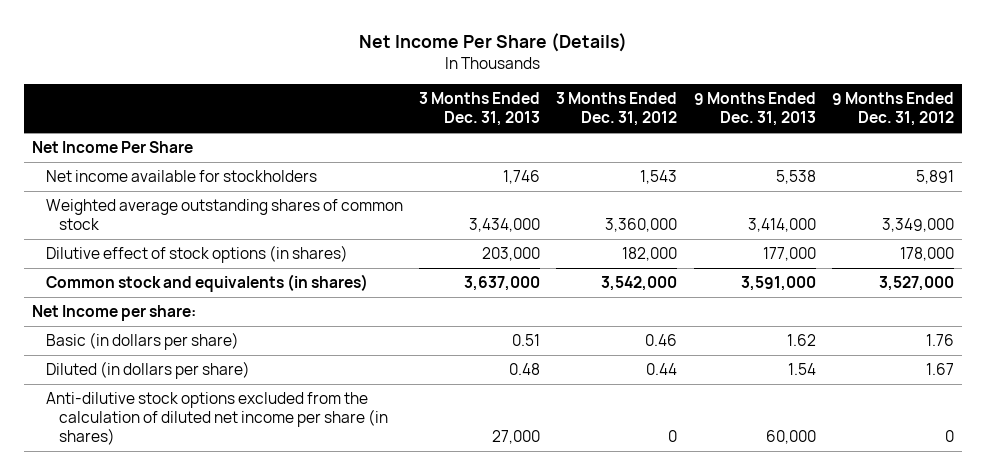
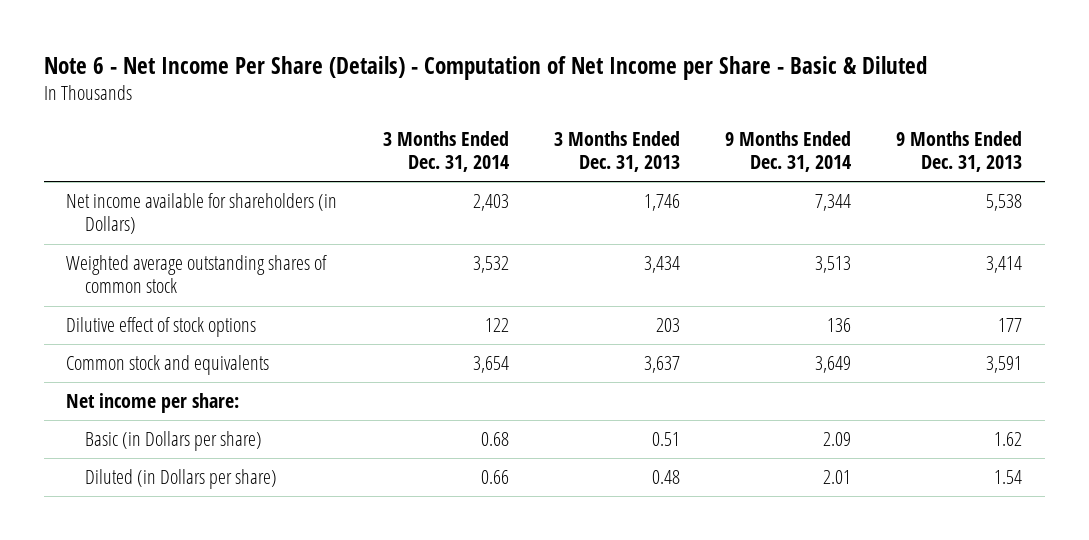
- Net Income Per Share (Details)
+ Note 6 - Net Income Per Share (Details) - Computation of Net Income per Share - Basic & Diluted
- | 3 Months Ended Dec. 31, 2013 | 3 Months Ended Dec. 31, 2012 | 9 Months Ended Dec. 31, 2013 | 9 Months Ended Dec. 31, 2012
+ | 3 Months Ended Dec. 31, 2014 | 3 Months Ended Dec. 31, 2013 | 9 Months Ended Dec. 31, 2014 | 9 Months Ended Dec. 31, 2013
- Net Income Per Share
- Net income available for stockholders | 1,746 | 1,543 | 5,538 | 5,891
- Weighted average outstanding shares of common stock | 3,434,000 | 3,360,000 | 3,414,000 | 3,349,000
- Dilutive effect of stock options (in shares) | 203,000 | 182,000 | 177,000 | 178,000
- Common stock and equivalents (in shares) | 3,637,000 | 3,542,000 | 3,591,000 | 3,527,000
- Net Income per share:
- Basic (in dollars per share) | 0.51 | 0.46 | 1.62 | 1.76
- Diluted (in dollars per share) | 0.48 | 0.44 | 1.54 | 1.67
- Anti-dilutive stock options excluded from the calculation of diluted net income per share (in shares) | 27,000 | 0 | 60,000 | 0
+ Net income available for shareholders (in Dollars) | 2,403 | 1,746 | 7,344 | 5,538
+ Weighted average outstanding shares of common stock | 3,532 | 3,434 | 3,513 | 3,414
+ Dilutive effect of stock options | 122 | 203 | 136 | 177
+ Common stock and equivalents | 3,654 | 3,637 | 3,649 | 3,591
+ Net income per share:
+ Basic (in Dollars per share) | 0.68 | 0.51 | 2.09 | 1.62
+ Diluted (in Dollars per share) | 0.66 | 0.48 | 2.01 | 1.54

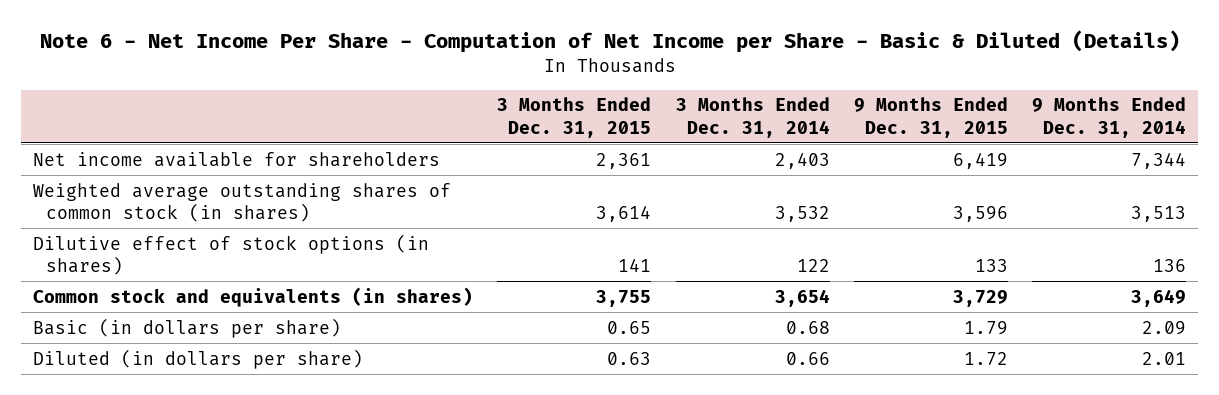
- Note 6 - Net Income Per Share (Details) - Computation of Net Income per Share - Basic & Diluted
+ Note 6 - Net Income Per Share - Computation of Net Income per Share - Basic & Diluted (Details)
- | 3 Months Ended Dec. 31, 2014 | 3 Months Ended Dec. 31, 2013 | 9 Months Ended Dec. 31, 2014 | 9 Months Ended Dec. 31, 2013
+ | 3 Months Ended Dec. 31, 2015 | 3 Months Ended Dec. 31, 2014 | 9 Months Ended Dec. 31, 2015 | 9 Months Ended Dec. 31, 2014
- Net income available for shareholders (in Dollars) | 2,403 | 1,746 | 7,344 | 5,538
- Weighted average outstanding shares of common stock | 3,532 | 3,434 | 3,513 | 3,414
- Dilutive effect of stock options | 122 | 203 | 136 | 177
- Common stock and equivalents | 3,654 | 3,637 | 3,649 | 3,591
- Net income per share:
- Basic (in Dollars per share) | 0.68 | 0.51 | 2.09 | 1.62
- Diluted (in Dollars per share) | 0.66 | 0.48 | 2.01 | 1.54
+ Net income available for shareholders | 2,361 | 2,403 | 6,419 | 7,344
+ Weighted average outstanding shares of common stock (in shares) | 3,614 | 3,532 | 3,596 | 3,513
+ Dilutive effect of stock options (in shares) | 141 | 122 | 133 | 136
+ Common stock and equivalents (in shares) | 3,755 | 3,654 | 3,729 | 3,649
+ Basic (in dollars per share) | 0.65 | 0.68 | 1.79 | 2.09
+ Diluted (in dollars per share) | 0.63 | 0.66 | 1.72 | 2.01

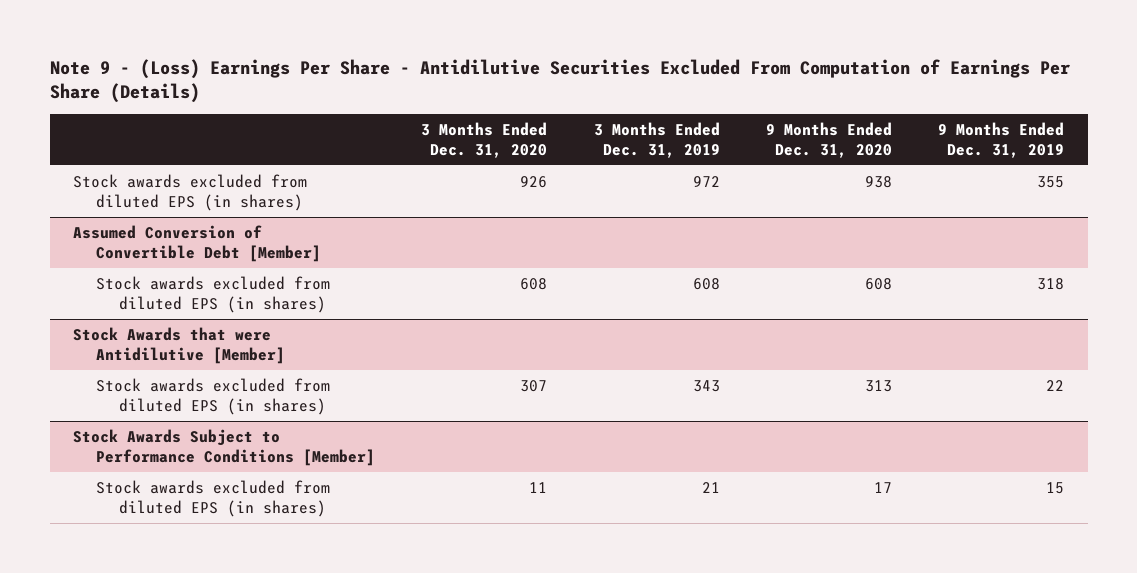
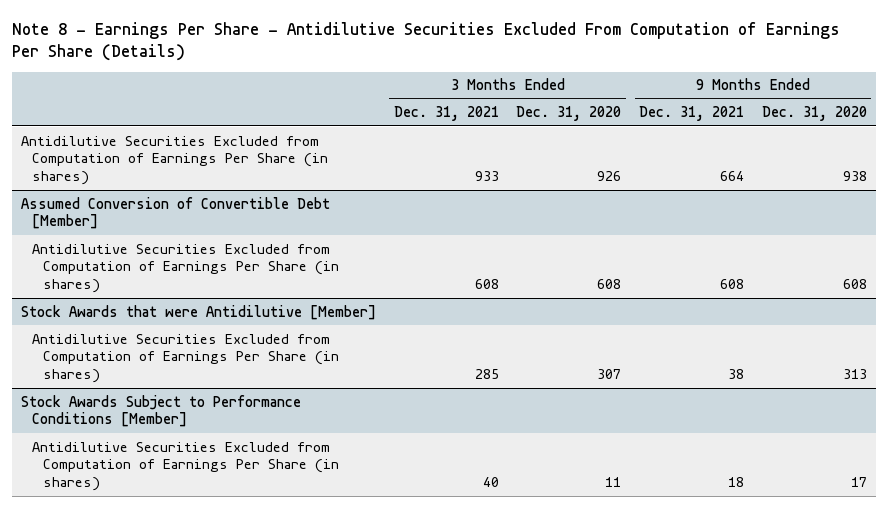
- Note 9 - (Loss) Earnings Per Share - Antidilutive Securities Excluded From Computation of Earnings Per Share (Details)
+ Note 8 - Earnings Per Share - Antidilutive Securities Excluded From Computation of Earnings Per Share (Details)
- | 3 Months Ended Dec. 31, 2020 | 3 Months Ended Dec. 31, 2019 | 9 Months Ended Dec. 31, 2020 | 9 Months Ended Dec. 31, 2019
+ | 3 Months Ended Dec. 31, 2021 | 3 Months Ended Dec. 31, 2020 | 9 Months Ended Dec. 31, 2021 | 9 Months Ended Dec. 31, 2020
- Stock awards excluded from diluted EPS (in shares) | 926 | 972 | 938 | 355
+ Antidilutive Securities Excluded from Computation of Earnings Per Share (in shares) | 933 | 926 | 664 | 938
@ Assumed Conversion of Convertible Debt [Member]
- Stock awards excluded from diluted EPS (in shares) | 608 | 608 | 608 | 318
+ Antidilutive Securities Excluded from Computation of Earnings Per Share (in shares) | 608 | 608 | 608 | 608
@ Stock Awards that were Antidilutive [Member]
- Stock awards excluded from diluted EPS (in shares) | 307 | 343 | 313 | 22
+ Antidilutive Securities Excluded from Computation of Earnings Per Share (in shares) | 285 | 307 | 38 | 313
@ Stock Awards Subject to Performance Conditions [Member]
- Stock awards excluded from diluted EPS (in shares) | 11 | 21 | 17 | 15
+ Antidilutive Securities Excluded from Computation of Earnings Per Share (in shares) | 40 | 11 | 18 | 17

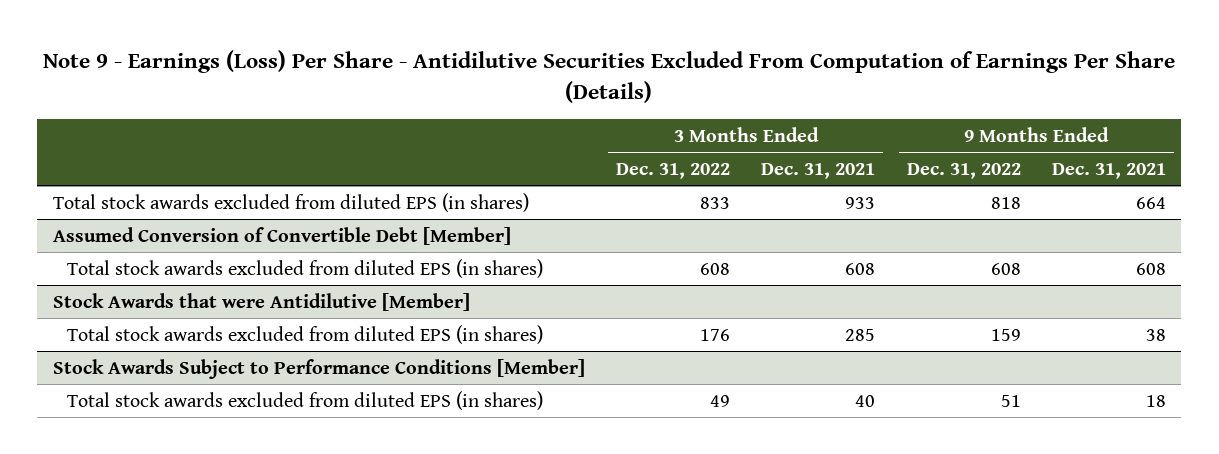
- Note 8 - Earnings Per Share - Antidilutive Securities Excluded From Computation of Earnings Per Share (Details)
+ Note 9 - Earnings (Loss) Per Share - Antidilutive Securities Excluded From Computation of Earnings Per Share (Details)
- | 3 Months Ended Dec. 31, 2021 | 3 Months Ended Dec. 31, 2020 | 9 Months Ended Dec. 31, 2021 | 9 Months Ended Dec. 31, 2020
+ | 3 Months Ended Dec. 31, 2022 | 3 Months Ended Dec. 31, 2021 | 9 Months Ended Dec. 31, 2022 | 9 Months Ended Dec. 31, 2021
- Antidilutive Securities Excluded from Computation of Earnings Per Share (in shares) | 933 | 926 | 664 | 938
+ Total stock awards excluded from diluted EPS (in shares) | 833 | 933 | 818 | 664
@ Assumed Conversion of Convertible Debt [Member]
- Antidilutive Securities Excluded from Computation of Earnings Per Share (in shares) | 608 | 608 | 608 | 608
+ Total stock awards excluded from diluted EPS (in shares) | 608 | 608 | 608 | 608
@ Stock Awards that were Antidilutive [Member]
- Antidilutive Securities Excluded from Computation of Earnings Per Share (in shares) | 285 | 307 | 38 | 313
+ Total stock awards excluded from diluted EPS (in shares) | 176 | 285 | 159 | 38
@ Stock Awards Subject to Performance Conditions [Member]
- Antidilutive Securities Excluded from Computation of Earnings Per Share (in shares) | 40 | 11 | 18 | 17
+ Total stock awards excluded from diluted EPS (in shares) | 49 | 40 | 51 | 18

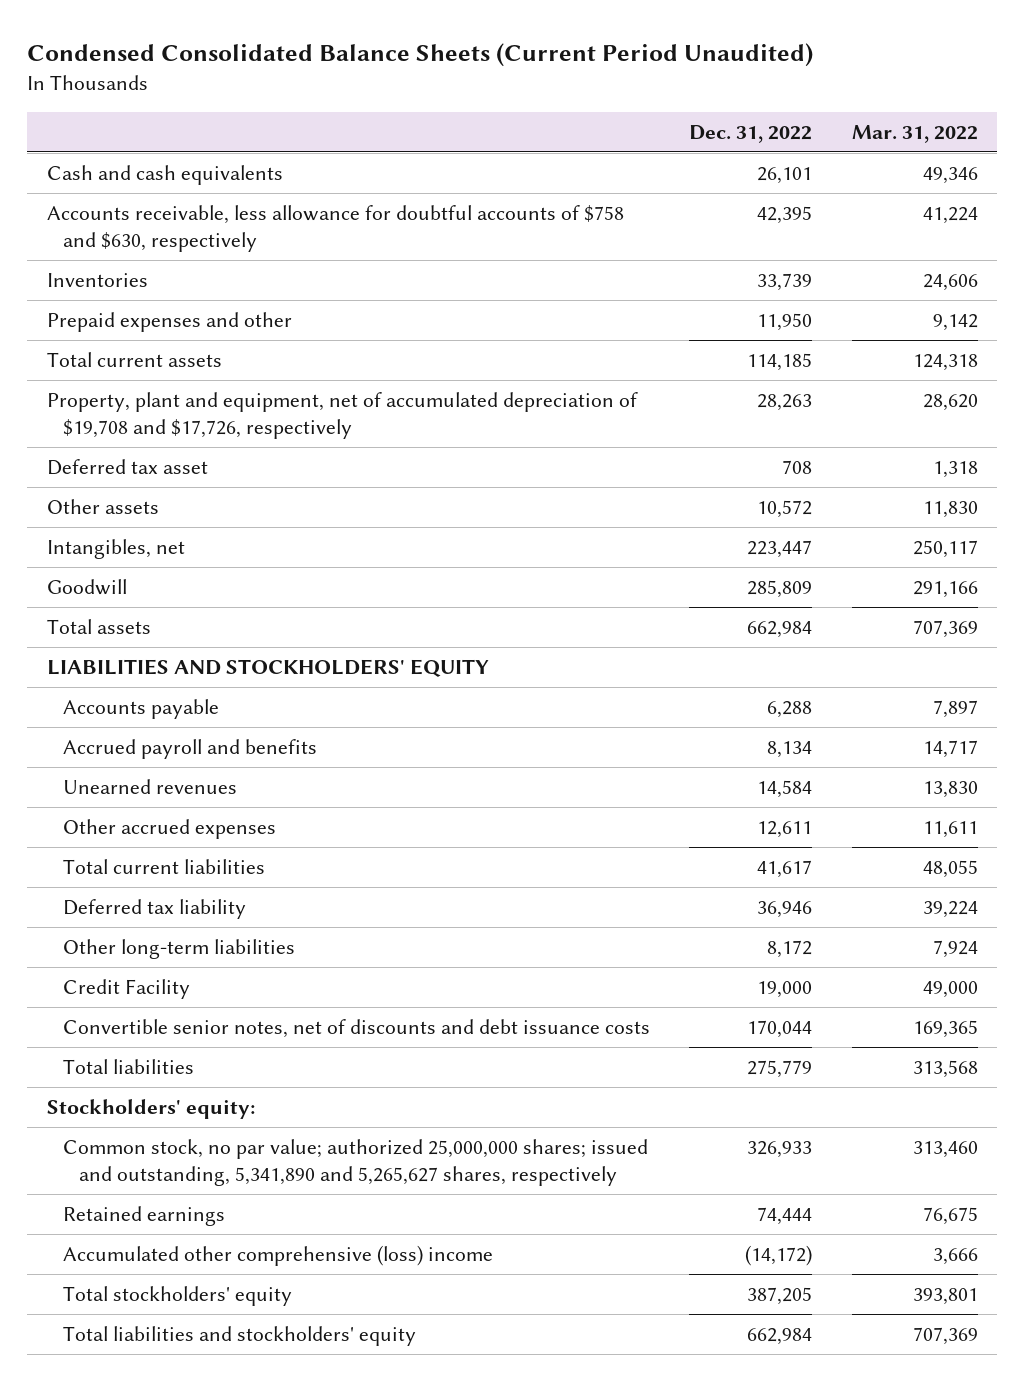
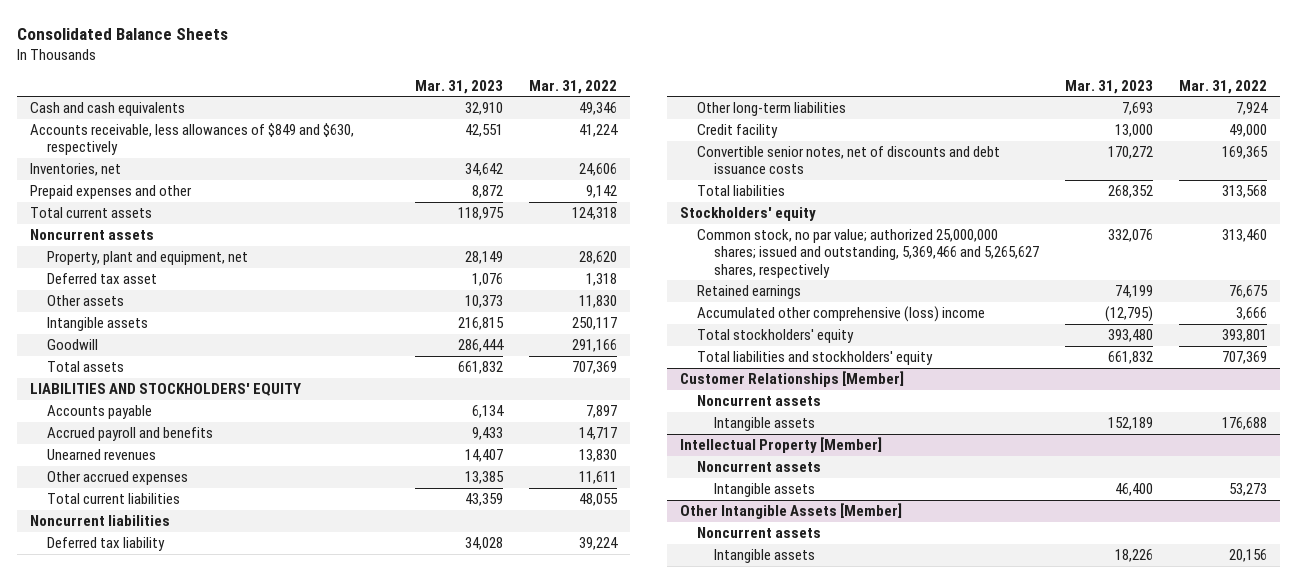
- Condensed Consolidated Balance Sheets (Current Period Unaudited)
+ Consolidated Balance Sheets
- | Dec. 31, 2022 | Mar. 31, 2022
+ | Mar. 31, 2023 | Mar. 31, 2022
- Accounts receivable, less allowance for doubtful accounts of $758 and $630, respectively | 42,395 | 41,224
- Inventories | 33,739 | 24,606
+ Accounts receivable, less allowances of $849 and $630, respectively | 42,551 | 41,224
+ Inventories, net | 34,642 | 24,606
- Property, plant and equipment, net of accumulated depreciation of $19,708 and $17,726, respectively | 28,263 | 28,620
+ Noncurrent assets
+ Property, plant and equipment, net | 28,149 | 28,620
- Intangibles, net | 223,447 | 250,117
+ Intangible assets | 216,815 | 250,117
+ Noncurrent liabilities
- Credit Facility | 19,000 | 49,000
+ Credit facility | 13,000 | 49,000
- Stockholders' equity:
- Common stock, no par value; authorized 25,000,000 shares; issued and outstanding, 5,341,890 and 5,265,627 shares, respectively | 326,933 | 313,460
+ Stockholders' equity
+ Common stock, no par value; authorized 25,000,000 shares; issued and outstanding, 5,369,466 and 5,265,627 shares, respectively | 332,076 | 313,460
+ Customer Relationships [Member]
+ Noncurrent assets
+ Intangible assets | 152,189 | 176,688
+ Intellectual Property [Member]
+ Noncurrent assets
+ Intangible assets | 46,400 | 53,273
+ Other Intangible Assets [Member]
+ Noncurrent assets
+ Intangible assets | 18,226 | 20,156

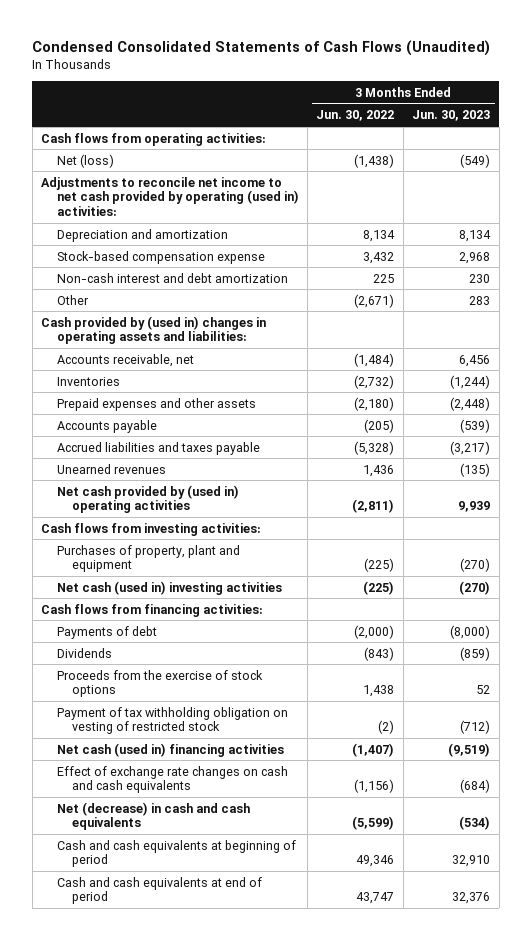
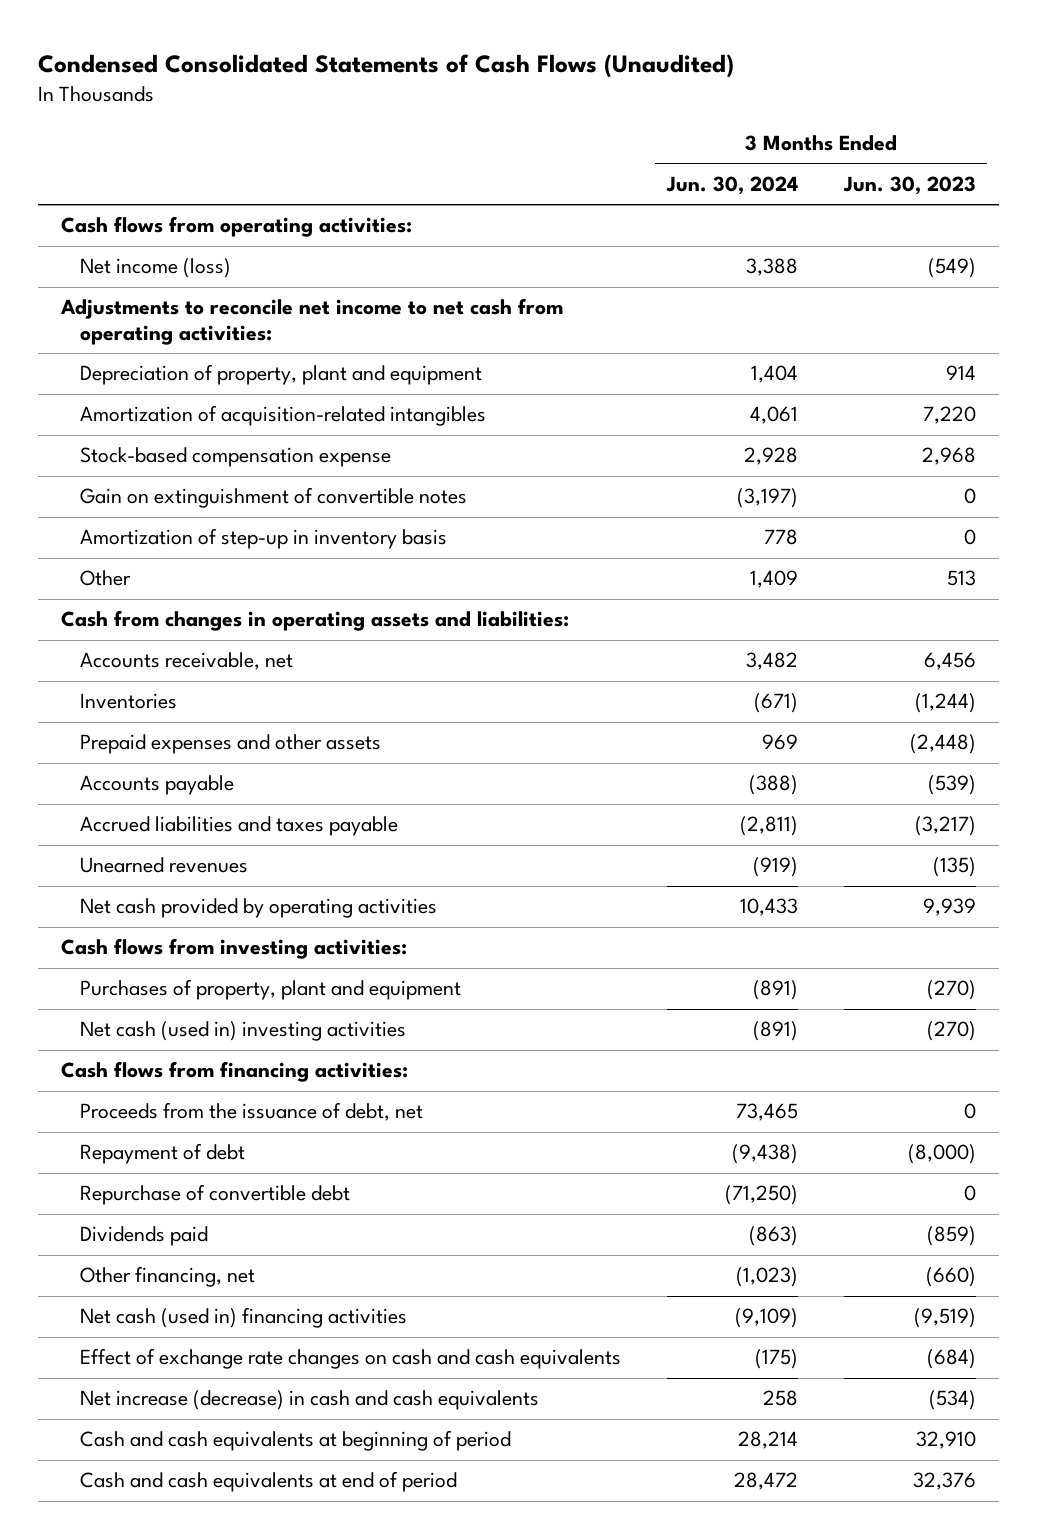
- | 3 Months Ended Jun. 30, 2022 | 3 Months Ended Jun. 30, 2023
+ | 3 Months Ended Jun. 30, 2024 | 3 Months Ended Jun. 30, 2023
- Net (loss) | (1,438) | (549)
- Adjustments to reconcile net income to net cash provided by operating (used in) activities:
- Depreciation and amortization | 8,134 | 8,134
+ Net income (loss) | 3,388 | (549)
+ Adjustments to reconcile net income to net cash from operating activities:
+ Depreciation of property, plant and equipment | 1,404 | 914
+ Amortization of acquisition-related intangibles | 4,061 | 7,220
- Non-cash interest and debt amortization | 225 | 230
- Other | (2,671) | 283
- Cash provided by (used in) changes in operating assets and liabilities:
+ Gain on extinguishment of convertible notes | (3,197) | 0
+ Amortization of step-up in inventory basis | 778 | 0
+ Other | 1,409 | 513
+ Cash from changes in operating assets and liabilities:
- Net cash provided by (used in) operating activities | (2,811) | 9,939
+ Net cash provided by operating activities | 10,433 | 9,939
- Payments of debt | (2,000) | (8,000)
- Dividends | (843) | (859)
- Proceeds from the exercise of stock options | 1,438 | 52
- Payment of tax withholding obligation on vesting of restricted stock | (2) | (712)
+ Proceeds from the issuance of debt, net | 73,465 | 0
+ Repayment of debt | (9,438) | (8,000)
+ Repurchase of convertible debt | (71,250) | 0
+ Dividends paid | (863) | (859)
+ Other financing, net | (1,023) | (660)
- Net (decrease) in cash and cash equivalents | (5,599) | (534)
+ Net increase (decrease) in cash and cash equivalents | 258 | (534)

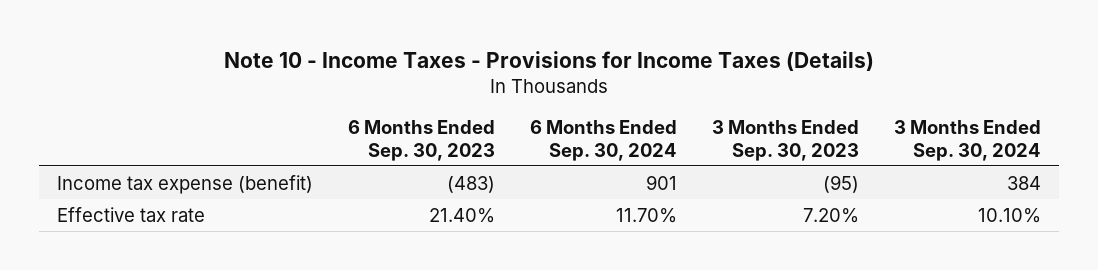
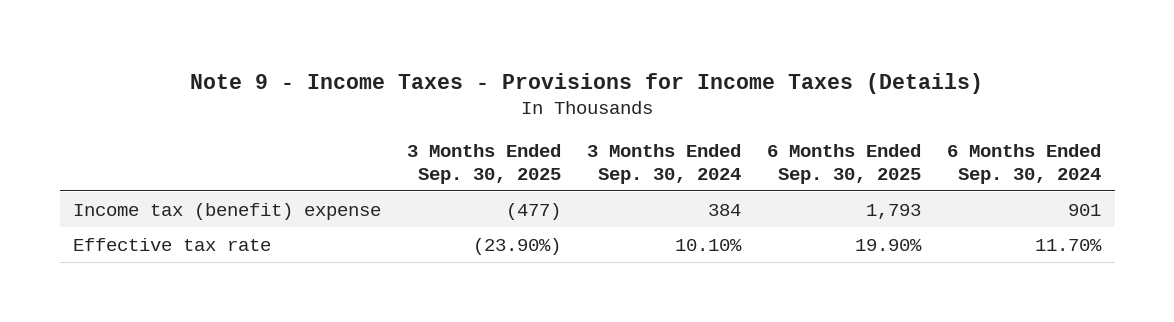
- Note 10 - Income Taxes - Provisions for Income Taxes (Details)
+ Note 9 - Income Taxes - Provisions for Income Taxes (Details)
- | 6 Months Ended Sep. 30, 2023 | 6 Months Ended Sep. 30, 2024 | 3 Months Ended Sep. 30, 2023 | 3 Months Ended Sep. 30, 2024
+ | 3 Months Ended Sep. 30, 2025 | 3 Months Ended Sep. 30, 2024 | 6 Months Ended Sep. 30, 2025 | 6 Months Ended Sep. 30, 2024
- Income tax expense (benefit) | (483) | 901 | (95) | 384
+ Income tax (benefit) expense | (477) | 384 | 1,793 | 901

